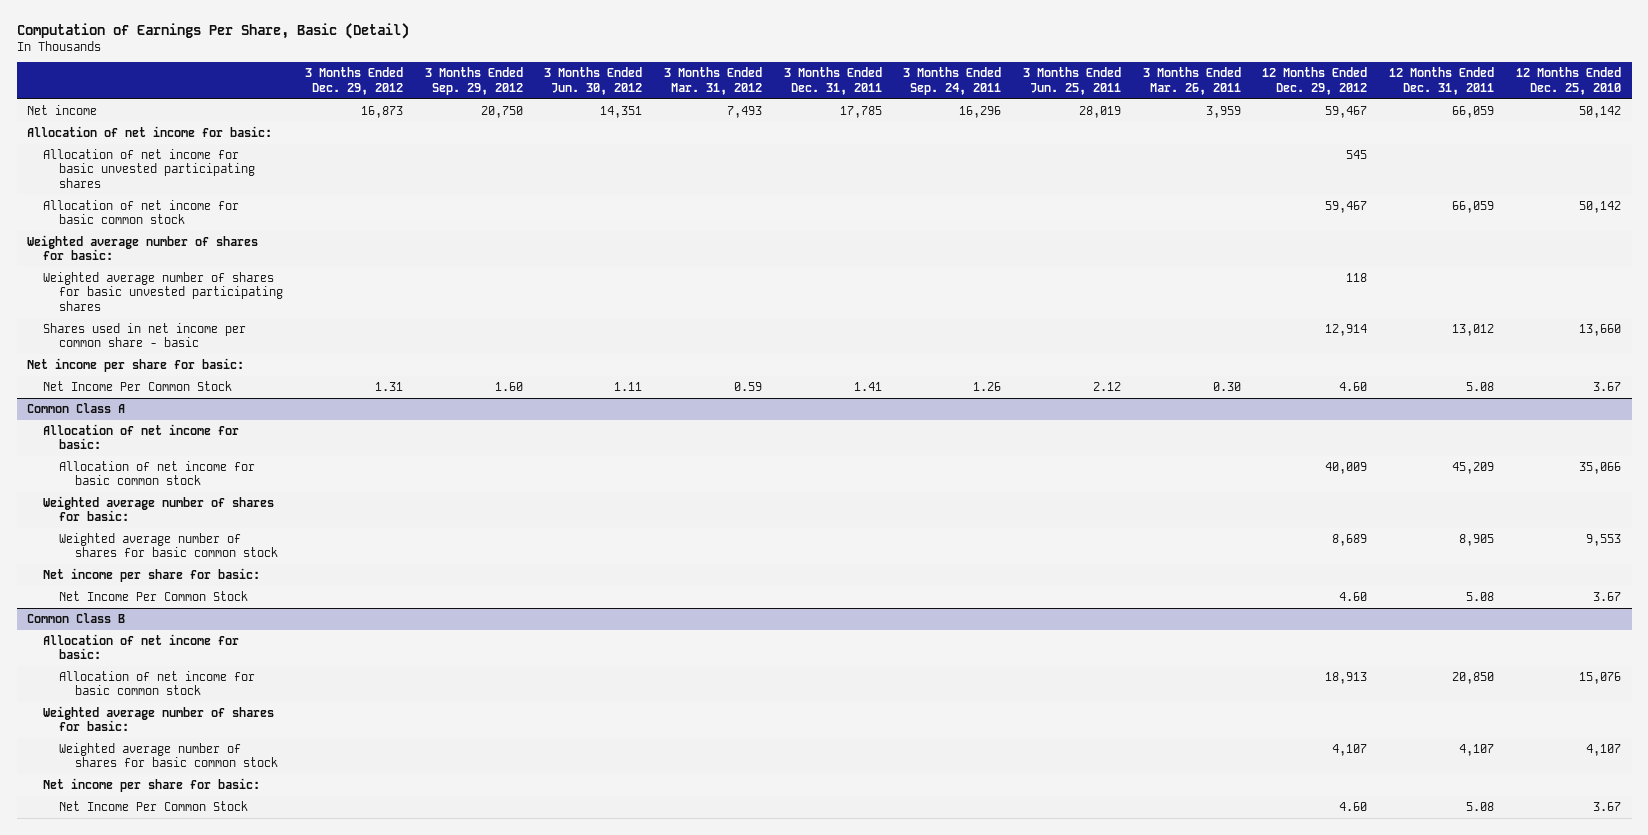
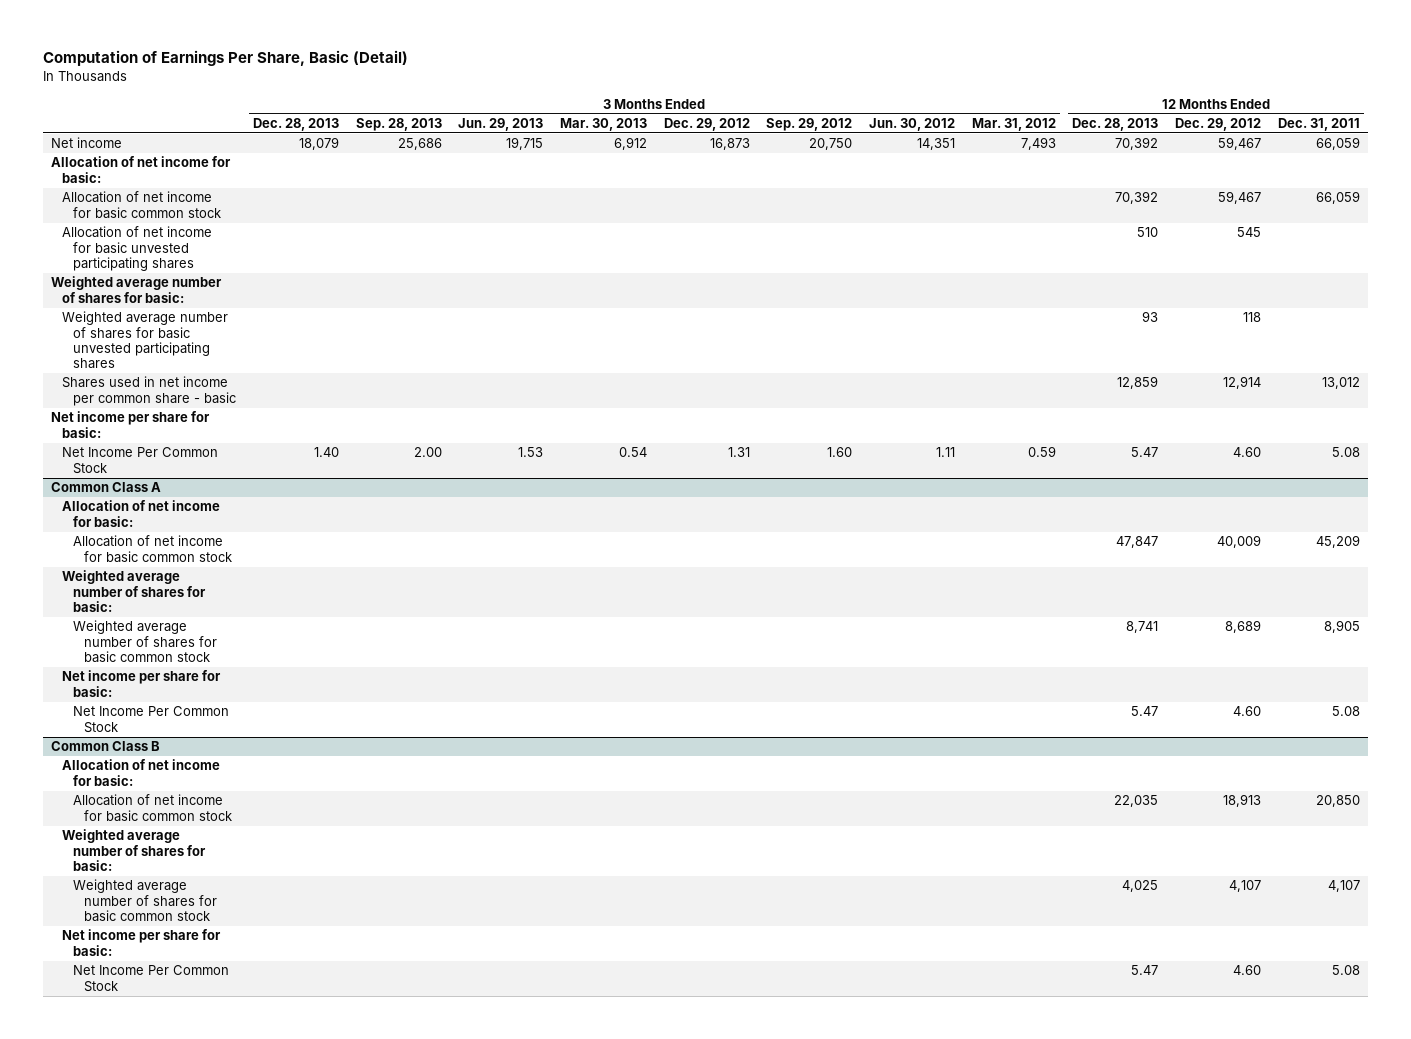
- | 3 Months Ended Dec. 29, 2012 | 3 Months Ended Sep. 29, 2012 | 3 Months Ended Jun. 30, 2012 | 3 Months Ended Mar. 31, 2012 | 3 Months Ended Dec. 31, 2011 | 3 Months Ended Sep. 24, 2011 | 3 Months Ended Jun. 25, 2011 | 3 Months Ended Mar. 26, 2011 | 12 Months Ended Dec. 29, 2012 | 12 Months Ended Dec. 31, 2011 | 12 Months Ended Dec. 25, 2010
+ | 3 Months Ended Dec. 28, 2013 | 3 Months Ended Sep. 28, 2013 | 3 Months Ended Jun. 29, 2013 | 3 Months Ended Mar. 30, 2013 | 3 Months Ended Dec. 29, 2012 | 3 Months Ended Sep. 29, 2012 | 3 Months Ended Jun. 30, 2012 | 3 Months Ended Mar. 31, 2012 | 12 Months Ended Dec. 28, 2013 | 12 Months Ended Dec. 29, 2012 | 12 Months Ended Dec. 31, 2011
moved down: Allocation of net income for basic unvested participating shares | | | | | | | | | 510 | 545 |

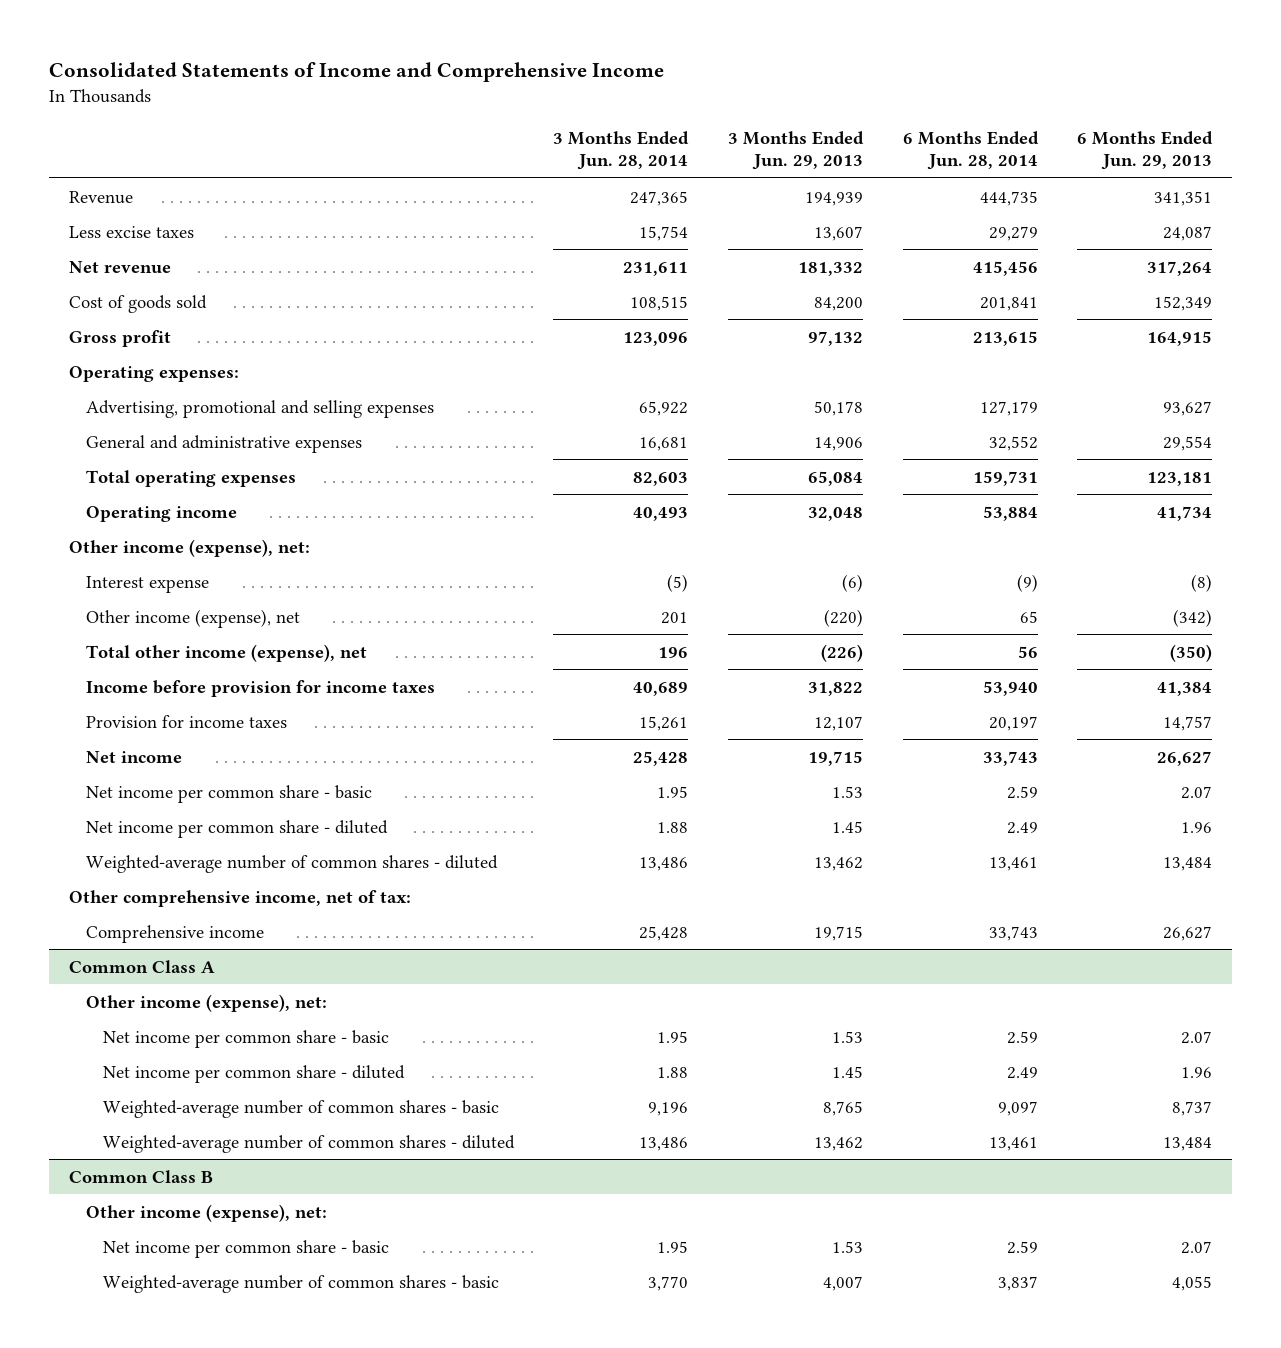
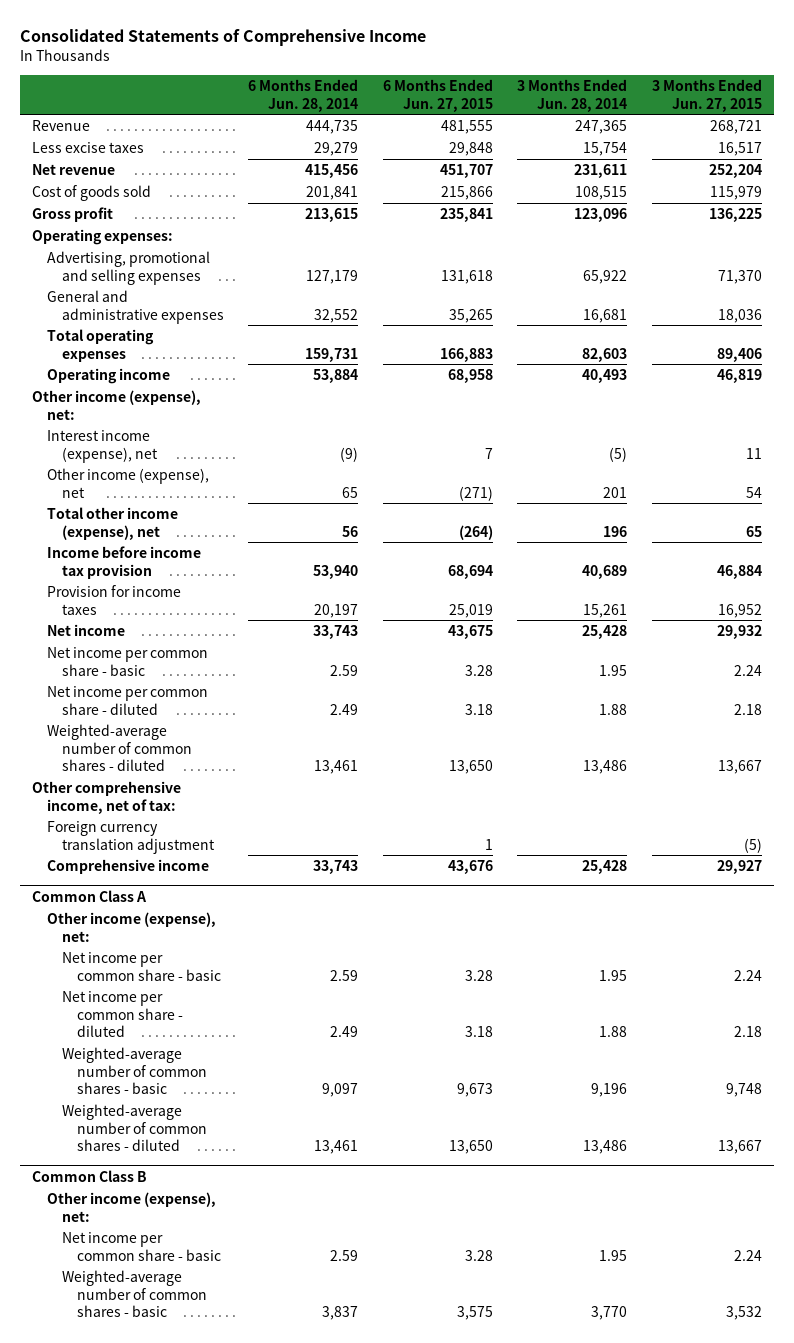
- Consolidated Statements of Income and Comprehensive Income
+ Consolidated Statements of Comprehensive Income
- | 3 Months Ended Jun. 28, 2014 | 3 Months Ended Jun. 29, 2013 | 6 Months Ended Jun. 28, 2014 | 6 Months Ended Jun. 29, 2013
+ | 6 Months Ended Jun. 28, 2014 | 6 Months Ended Jun. 27, 2015 | 3 Months Ended Jun. 28, 2014 | 3 Months Ended Jun. 27, 2015
- Interest expense | (5) | (6) | (9) | (8)
+ Interest income (expense), net | (9) | 7 | (5) | 11
- Income before provision for income taxes | 40,689 | 31,822 | 53,940 | 41,384
+ Income before income tax provision | 53,940 | 68,694 | 40,689 | 46,884
+ Foreign currency translation adjustment | | 1 | | (5)

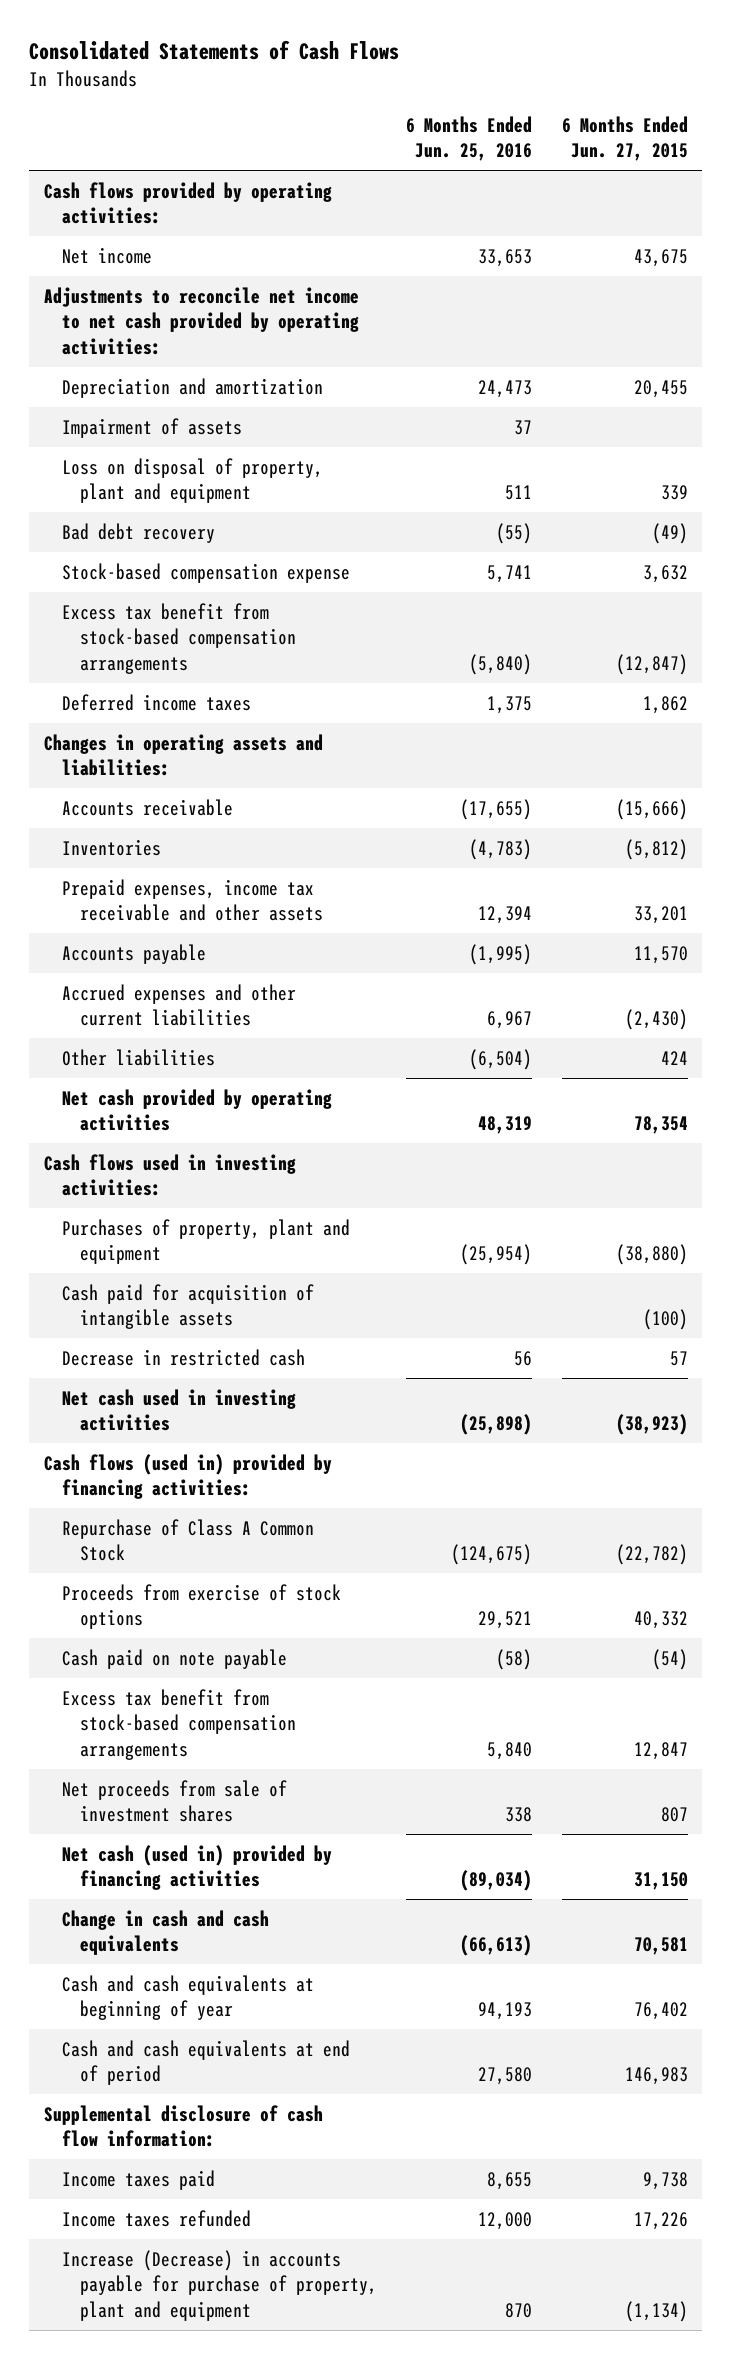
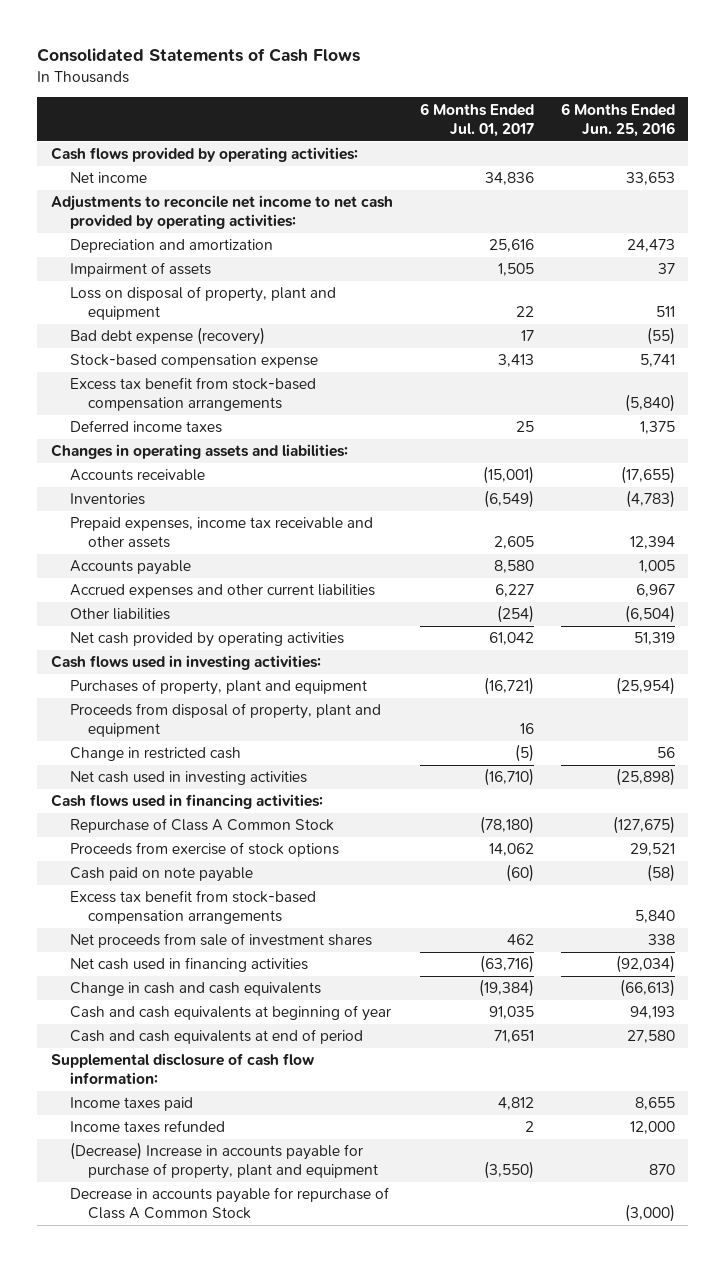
- | 6 Months Ended Jun. 25, 2016 | 6 Months Ended Jun. 27, 2015
+ | 6 Months Ended Jul. 01, 2017 | 6 Months Ended Jun. 25, 2016
- Bad debt recovery | (55) | (49)
+ Bad debt expense (recovery) | 17 | (55)
- Accounts payable | (1,995) | 11,570
+ Accounts payable | 8,580 | 1,005
- Net cash provided by operating activities | 48,319 | 78,354
+ Net cash provided by operating activities | 61,042 | 51,319
- Cash paid for acquisition of intangible assets | | (100)
- Decrease in restricted cash | 56 | 57
+ Proceeds from disposal of property, plant and equipment | 16 |
+ Change in restricted cash | (5) | 56
- Cash flows (used in) provided by financing activities:
- Repurchase of Class A Common Stock | (124,675) | (22,782)
+ Cash flows used in financing activities:
+ Repurchase of Class A Common Stock | (78,180) | (127,675)
- Net cash (used in) provided by financing activities | (89,034) | 31,150
+ Net cash used in financing activities | (63,716) | (92,034)
- Increase (Decrease) in accounts payable for purchase of property, plant and equipment | 870 | (1,134)
+ (Decrease) Increase in accounts payable for purchase of property, plant and equipment | (3,550) | 870
+ Decrease in accounts payable for repurchase of Class A Common Stock | | (3,000)

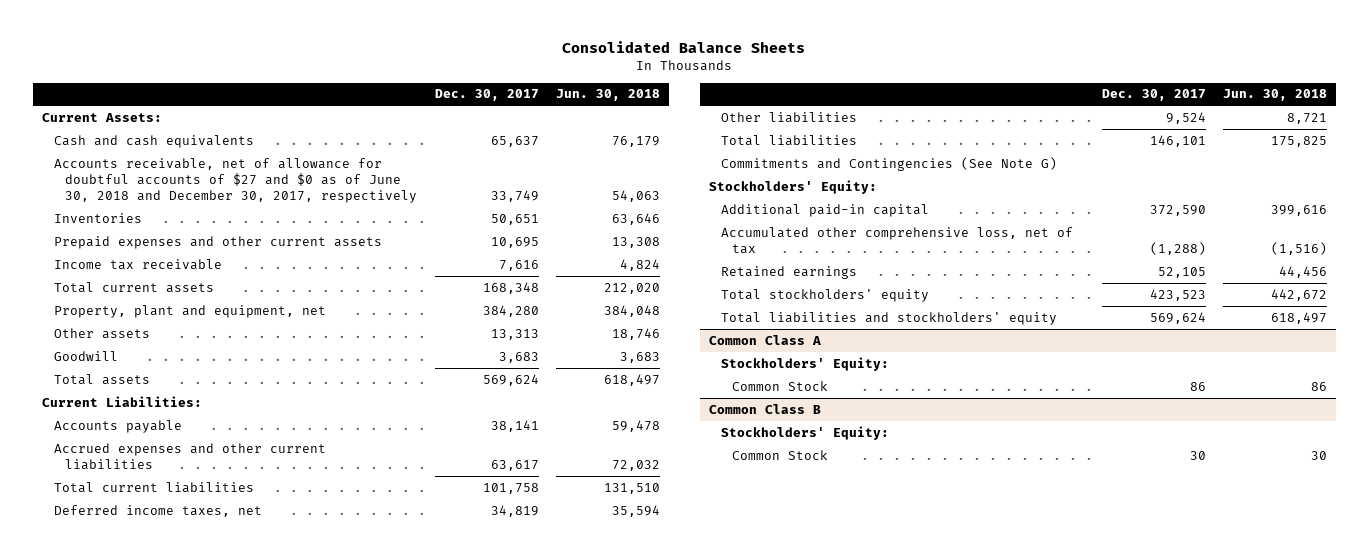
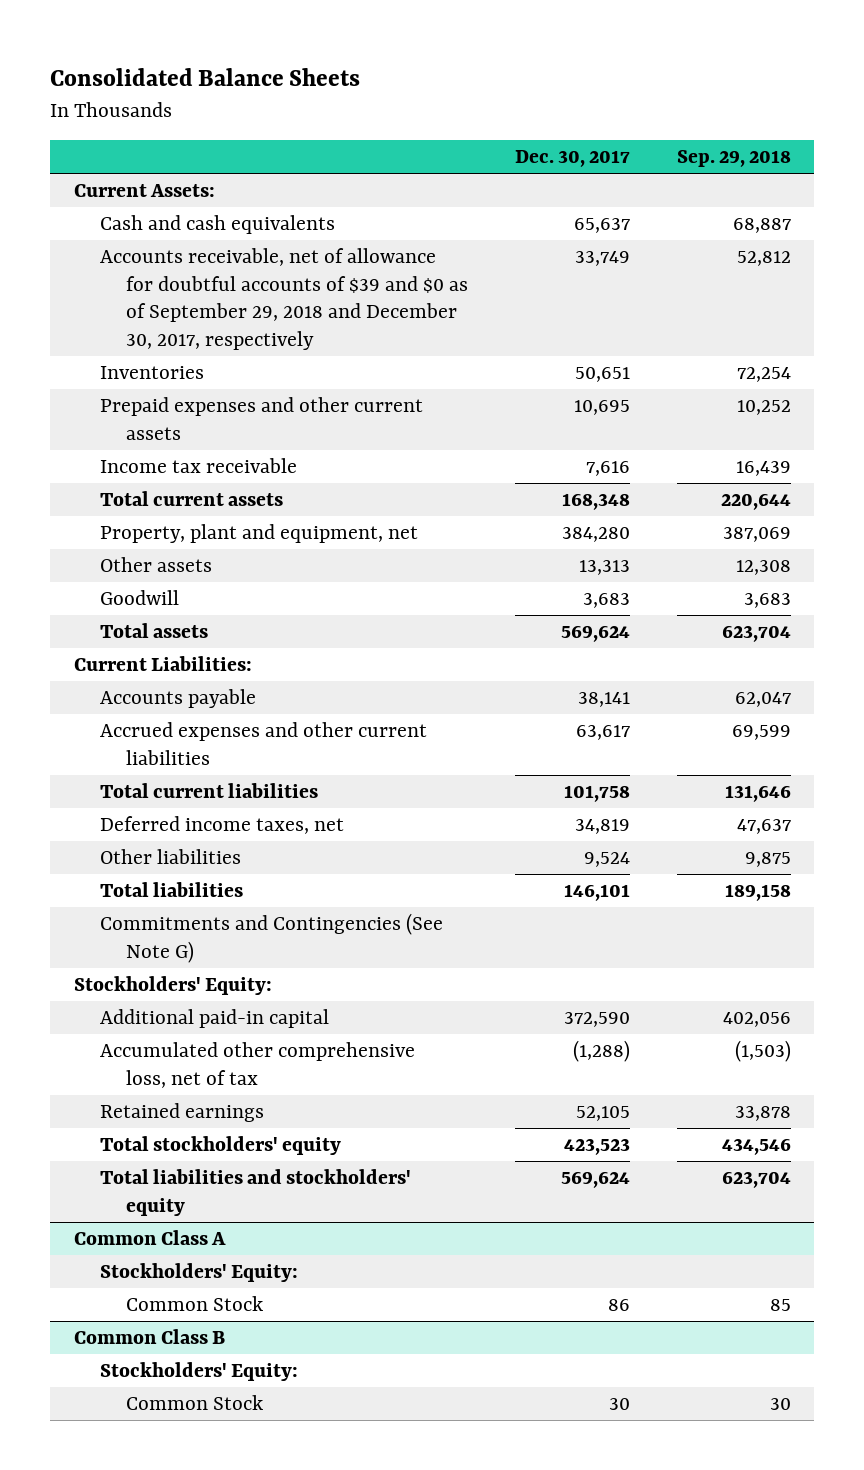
- | Dec. 30, 2017 | Jun. 30, 2018
+ | Dec. 30, 2017 | Sep. 29, 2018
- Accounts receivable, net of allowance for doubtful accounts of $27 and $0 as of June 30, 2018 and December 30, 2017, respectively | 33,749 | 54,063
+ Accounts receivable, net of allowance for doubtful accounts of $39 and $0 as of September 29, 2018 and December 30, 2017, respectively | 33,749 | 52,812

